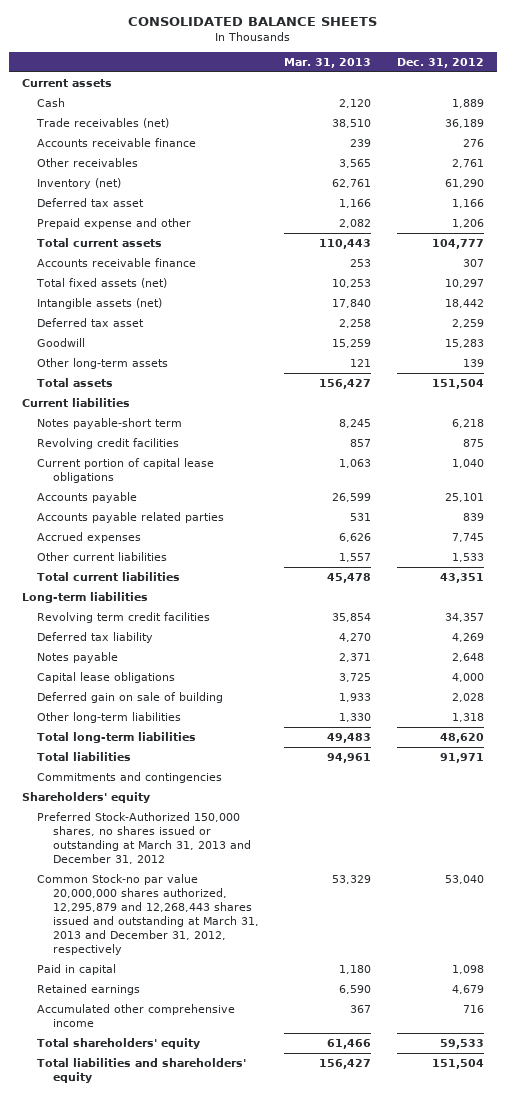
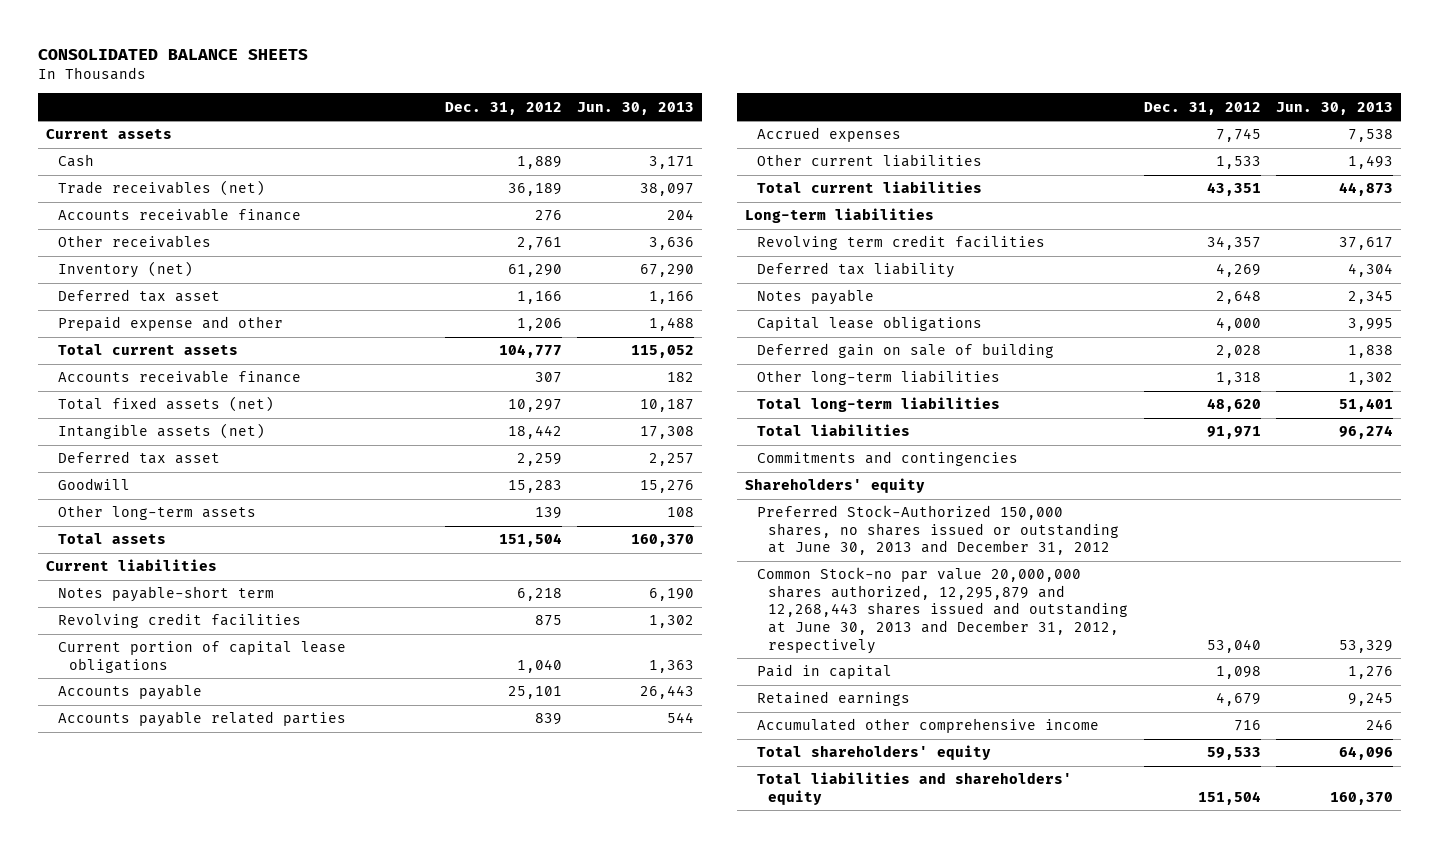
- | Mar. 31, 2013 | Dec. 31, 2012
+ | Dec. 31, 2012 | Jun. 30, 2013
- Preferred Stock-Authorized 150,000 shares, no shares issued or outstanding at March 31, 2013 and December 31, 2012
- Common Stock-no par value 20,000,000 shares authorized, 12,295,879 and 12,268,443 shares issued and outstanding at March 31, 2013 and December 31, 2012, respectively | 53,329 | 53,040
+ Preferred Stock-Authorized 150,000 shares, no shares issued or outstanding at June 30, 2013 and December 31, 2012
+ Common Stock-no par value 20,000,000 shares authorized, 12,295,879 and 12,268,443 shares issued and outstanding at June 30, 2013 and December 31, 2012, respectively | 53,040 | 53,329

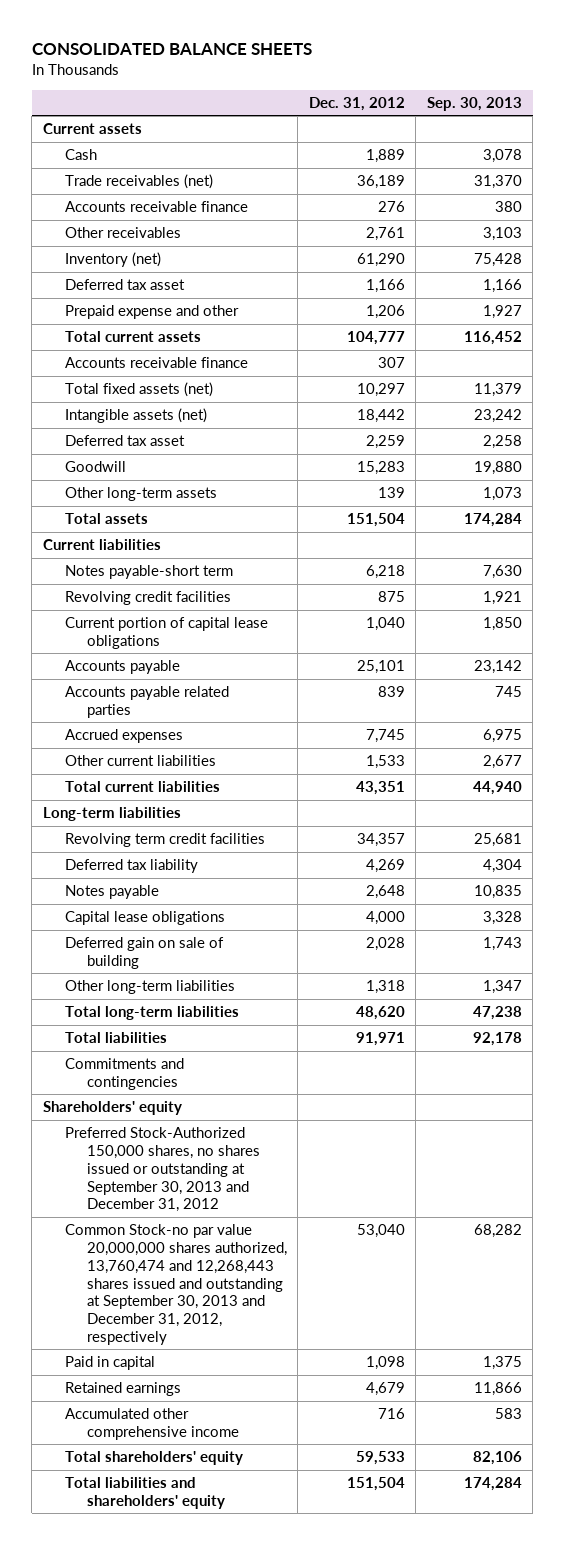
- | Dec. 31, 2012 | Jun. 30, 2013
+ | Dec. 31, 2012 | Sep. 30, 2013
- Preferred Stock-Authorized 150,000 shares, no shares issued or outstanding at June 30, 2013 and December 31, 2012
- Common Stock-no par value 20,000,000 shares authorized, 12,295,879 and 12,268,443 shares issued and outstanding at June 30, 2013 and December 31, 2012, respectively | 53,040 | 53,329
+ Preferred Stock-Authorized 150,000 shares, no shares issued or outstanding at September 30, 2013 and December 31, 2012
+ Common Stock-no par value 20,000,000 shares authorized, 13,760,474 and 12,268,443 shares issued and outstanding at September 30, 2013 and December 31, 2012, respectively | 53,040 | 68,282

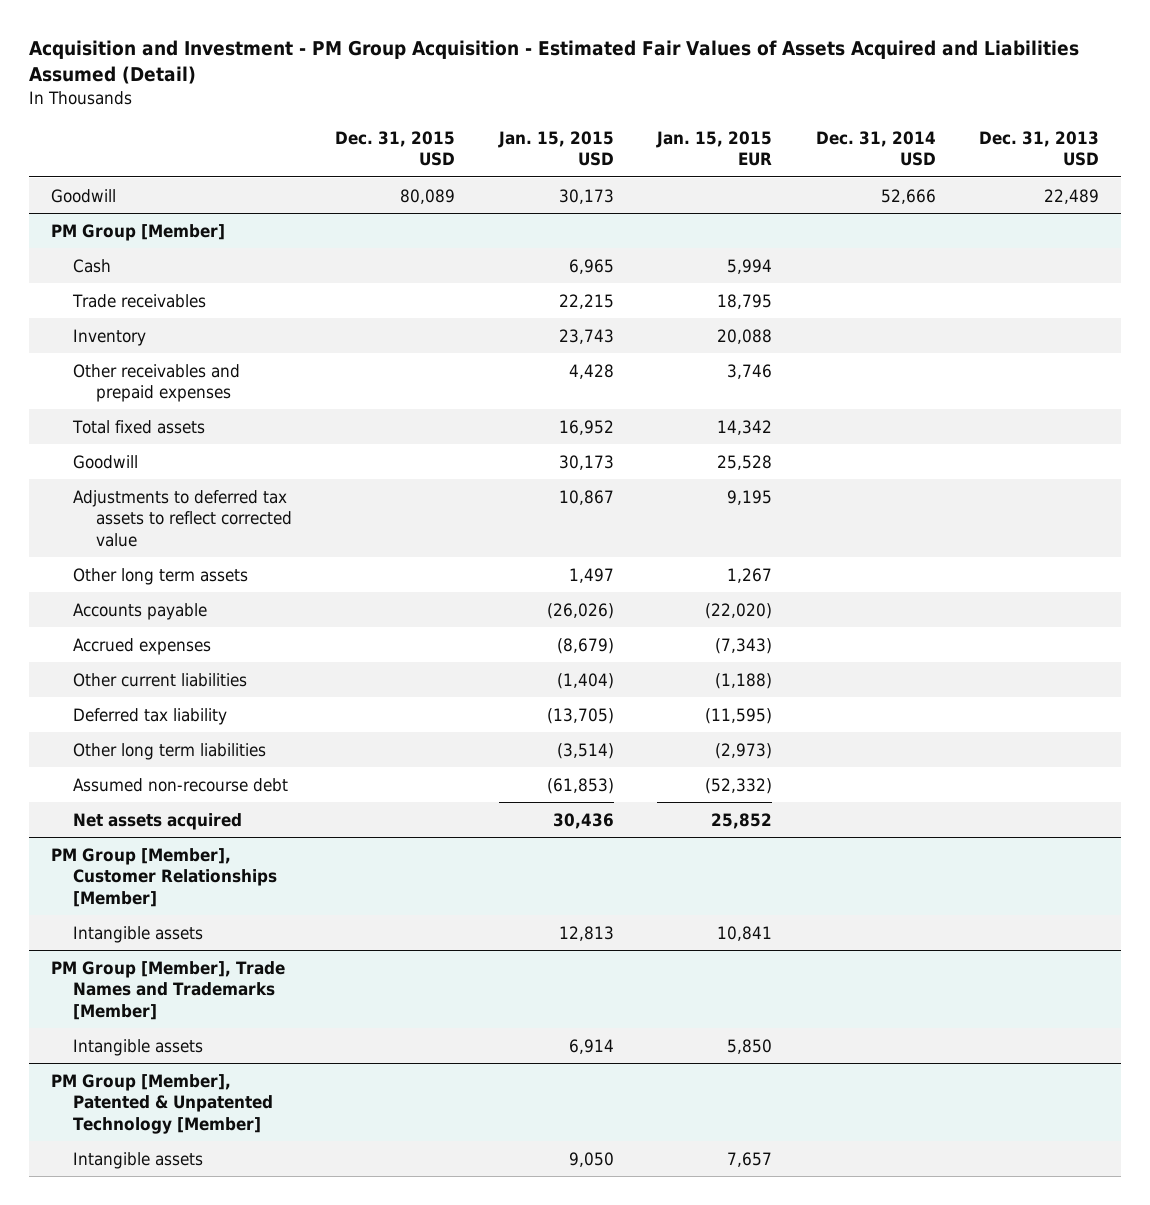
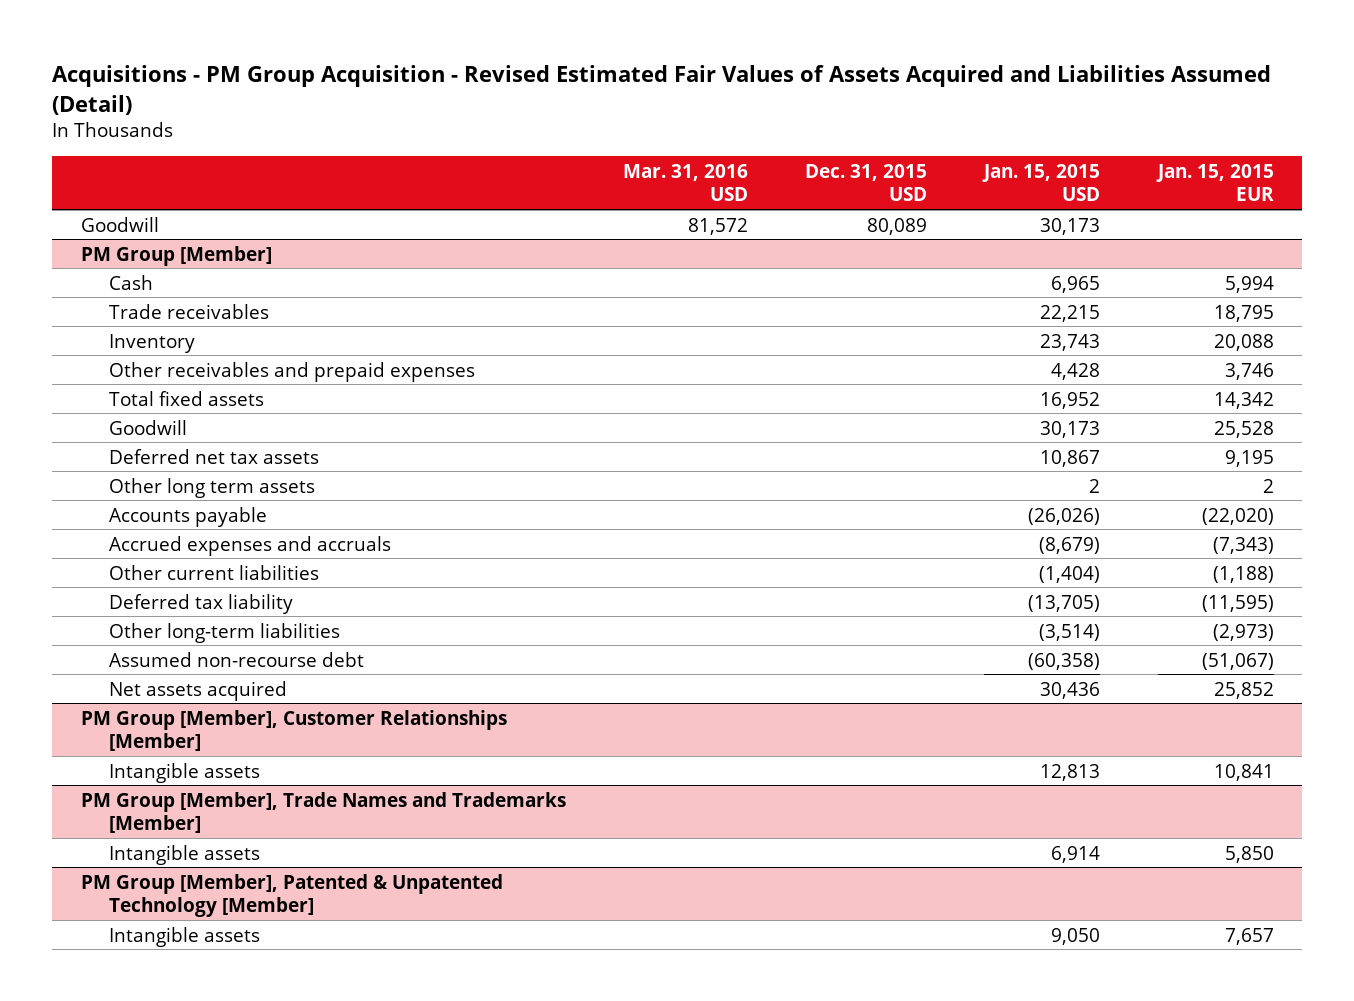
- Acquisition and Investment - PM Group Acquisition - Estimated Fair Values of Assets Acquired and Liabilities Assumed (Detail)
+ Acquisitions - PM Group Acquisition - Revised Estimated Fair Values of Assets Acquired and Liabilities Assumed (Detail)
- | Dec. 31, 2015 USD | Jan. 15, 2015 USD | Jan. 15, 2015 EUR | Dec. 31, 2014 USD | Dec. 31, 2013 USD
+ | Mar. 31, 2016 USD | Dec. 31, 2015 USD | Jan. 15, 2015 USD | Jan. 15, 2015 EUR
@ PM Group [Member]
- Adjustments to deferred tax assets to reflect corrected value | | 10,867 | 9,195 | |
- Other long term assets | | 1,497 | 1,267 | |
+ Deferred net tax assets | | | 10,867 | 9,195
+ Other long term assets | | | 2 | 2
- Accrued expenses | | (8,679) | (7,343) | |
+ Accrued expenses and accruals | | | (8,679) | (7,343)
- Other long term liabilities | | (3,514) | (2,973) | |
- Assumed non-recourse debt | | (61,853) | (52,332) | |
+ Other long-term liabilities | | | (3,514) | (2,973)
+ Assumed non-recourse debt | | | (60,358) | (51,067)

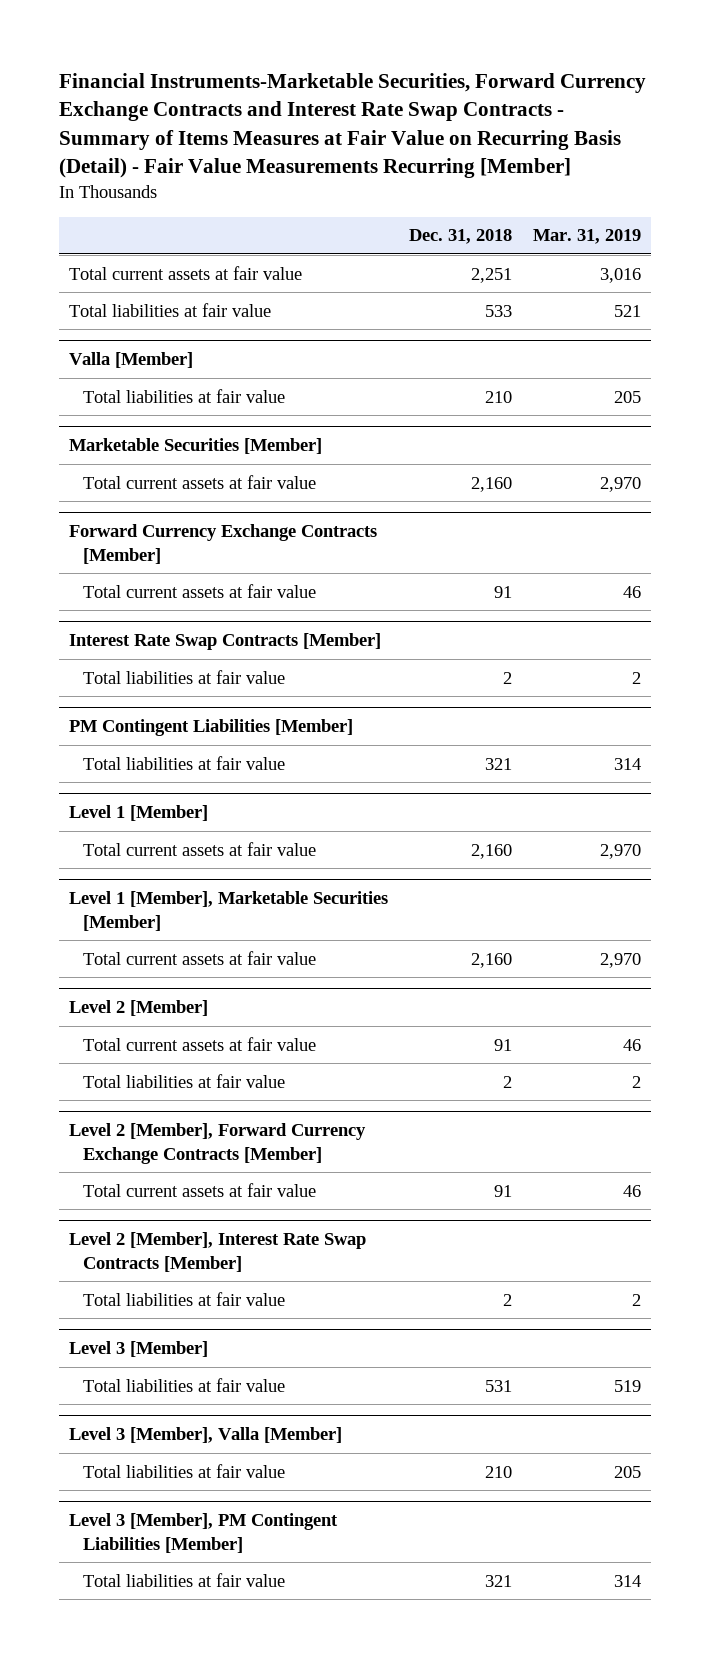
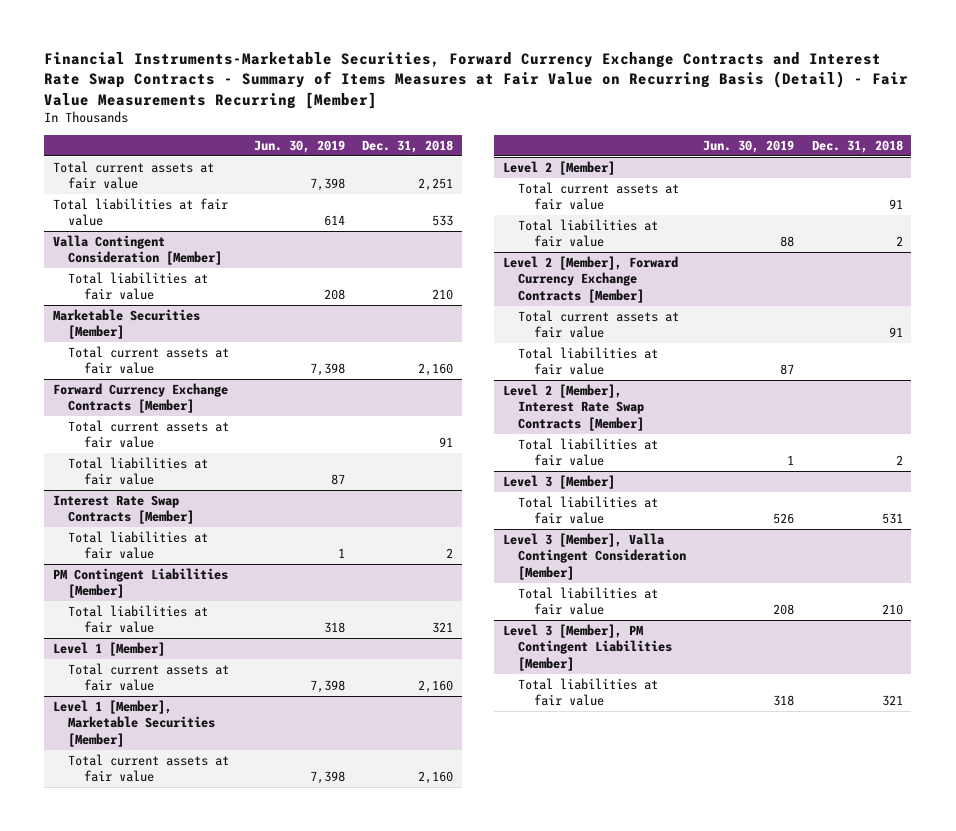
- | Dec. 31, 2018 | Mar. 31, 2019
+ | Jun. 30, 2019 | Dec. 31, 2018
- Valla [Member]
+ Valla Contingent Consideration [Member]
@ Forward Currency Exchange Contracts [Member]
+ Total liabilities at fair value | 87 |
@ Level 2 [Member], Forward Currency Exchange Contracts [Member]
+ Total liabilities at fair value | 87 |
- Level 3 [Member], Valla [Member]
+ Level 3 [Member], Valla Contingent Consideration [Member]

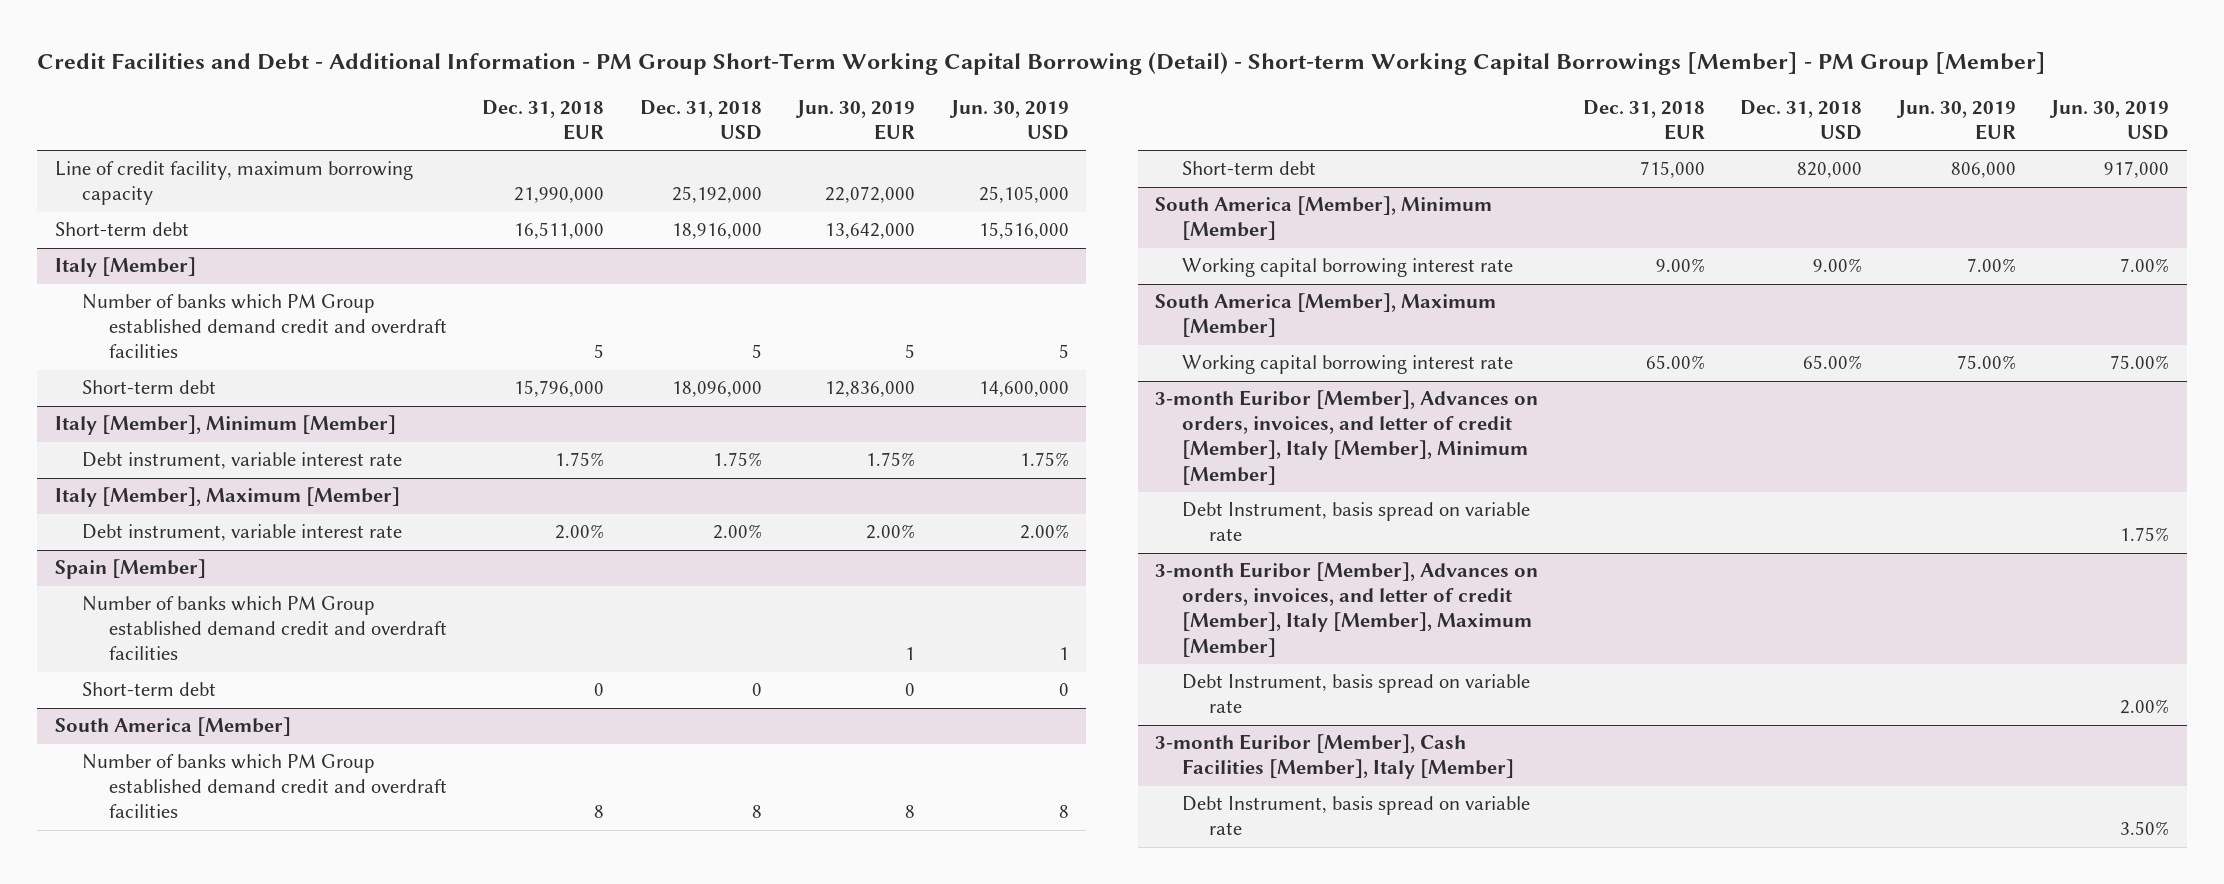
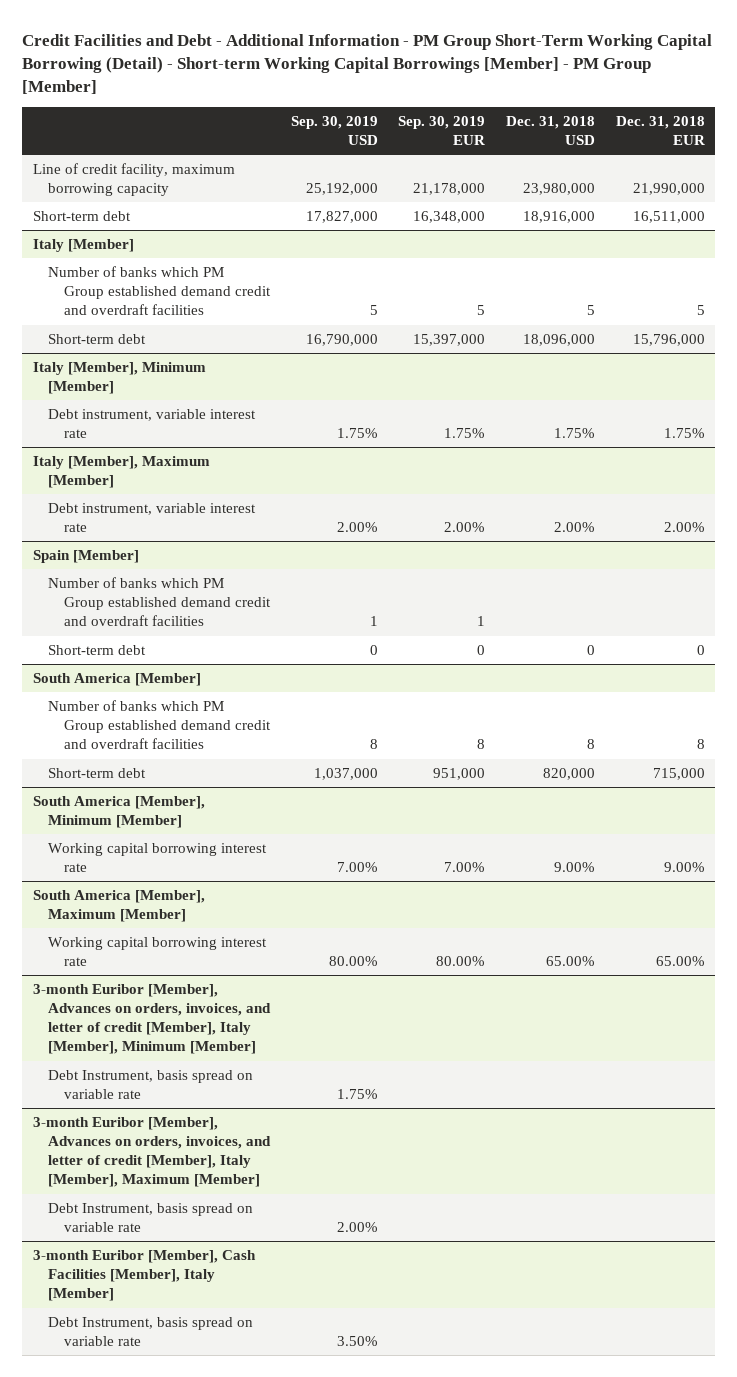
- | Dec. 31, 2018 EUR | Dec. 31, 2018 USD | Jun. 30, 2019 EUR | Jun. 30, 2019 USD
+ | Sep. 30, 2019 USD | Sep. 30, 2019 EUR | Dec. 31, 2018 USD | Dec. 31, 2018 EUR
- Line of credit facility, maximum borrowing capacity | 21,990,000 | 25,192,000 | 22,072,000 | 25,105,000
+ Line of credit facility, maximum borrowing capacity | 25,192,000 | 21,178,000 | 23,980,000 | 21,990,000

